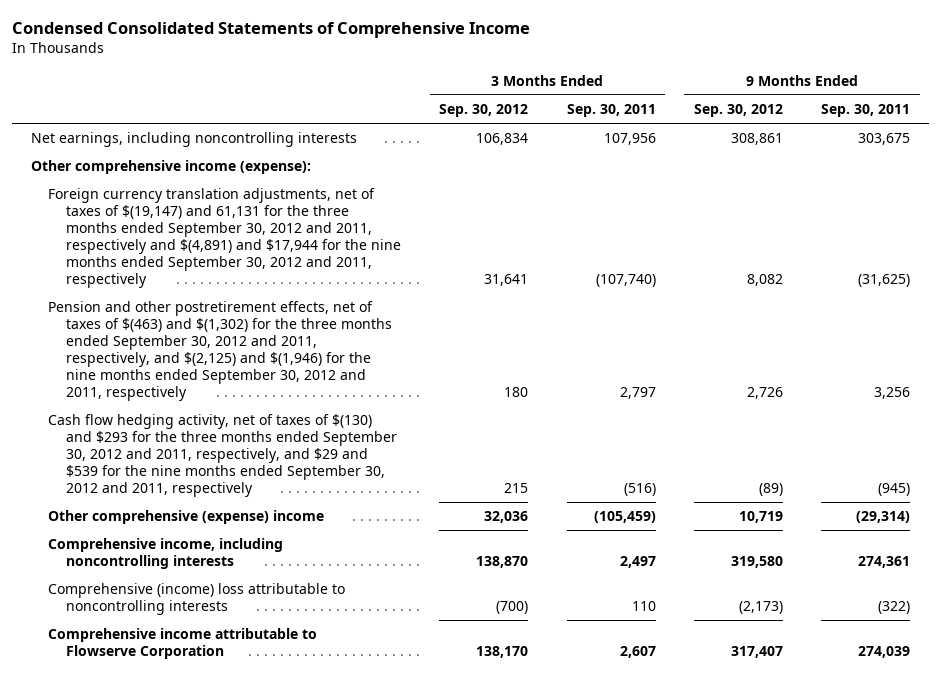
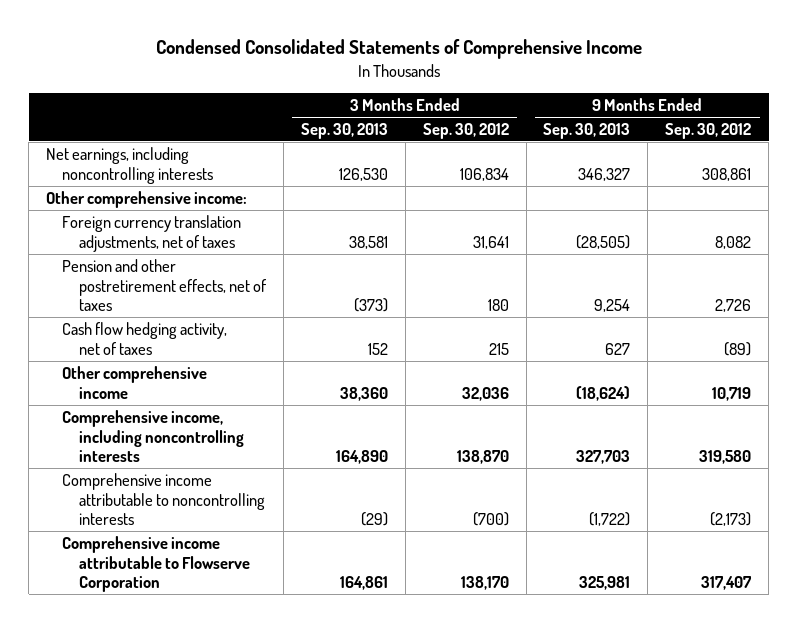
- | 3 Months Ended Sep. 30, 2012 | 3 Months Ended Sep. 30, 2011 | 9 Months Ended Sep. 30, 2012 | 9 Months Ended Sep. 30, 2011
+ | 3 Months Ended Sep. 30, 2013 | 3 Months Ended Sep. 30, 2012 | 9 Months Ended Sep. 30, 2013 | 9 Months Ended Sep. 30, 2012
- Other comprehensive income (expense):
- Foreign currency translation adjustments, net of taxes of $(19,147) and 61,131 for the three months ended September 30, 2012 and 2011, respectively and $(4,891) and $17,944 for the nine months ended September 30, 2012 and 2011, respectively | 31,641 | (107,740) | 8,082 | (31,625)
- Pension and other postretirement effects, net of taxes of $(463) and $(1,302) for the three months ended September 30, 2012 and 2011, respectively, and $(2,125) and $(1,946) for the nine months ended September 30, 2012 and 2011, respectively | 180 | 2,797 | 2,726 | 3,256
- Cash flow hedging activity, net of taxes of $(130) and $293 for the three months ended September 30, 2012 and 2011, respectively, and $29 and $539 for the nine months ended September 30, 2012 and 2011, respectively | 215 | (516) | (89) | (945)
- Other comprehensive (expense) income | 32,036 | (105,459) | 10,719 | (29,314)
+ Other comprehensive income:
+ Foreign currency translation adjustments, net of taxes | 38,581 | 31,641 | (28,505) | 8,082
+ Pension and other postretirement effects, net of taxes | (373) | 180 | 9,254 | 2,726
+ Cash flow hedging activity, net of taxes | 152 | 215 | 627 | (89)
+ Other comprehensive income | 38,360 | 32,036 | (18,624) | 10,719
- Comprehensive (income) loss attributable to noncontrolling interests | (700) | 110 | (2,173) | (322)
+ Comprehensive income attributable to noncontrolling interests | (29) | (700) | (1,722) | (2,173)

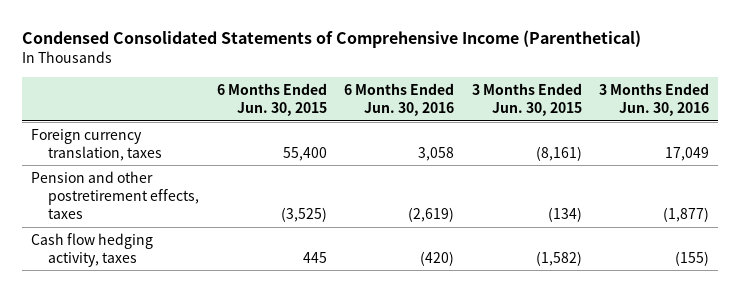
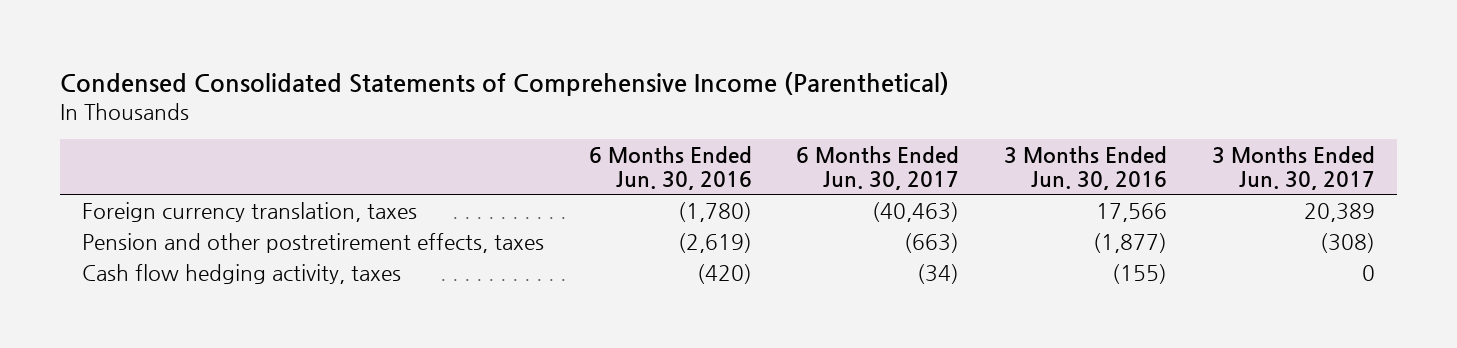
- | 6 Months Ended Jun. 30, 2015 | 6 Months Ended Jun. 30, 2016 | 3 Months Ended Jun. 30, 2015 | 3 Months Ended Jun. 30, 2016
+ | 6 Months Ended Jun. 30, 2016 | 6 Months Ended Jun. 30, 2017 | 3 Months Ended Jun. 30, 2016 | 3 Months Ended Jun. 30, 2017
- Foreign currency translation, taxes | 55,400 | 3,058 | (8,161) | 17,049
+ Foreign currency translation, taxes | (1,780) | (40,463) | 17,566 | 20,389

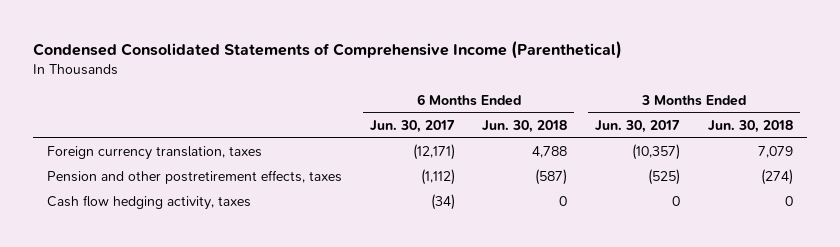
- | 6 Months Ended Jun. 30, 2016 | 6 Months Ended Jun. 30, 2017 | 3 Months Ended Jun. 30, 2016 | 3 Months Ended Jun. 30, 2017
+ | 6 Months Ended Jun. 30, 2017 | 6 Months Ended Jun. 30, 2018 | 3 Months Ended Jun. 30, 2017 | 3 Months Ended Jun. 30, 2018
- Foreign currency translation, taxes | (1,780) | (40,463) | 17,566 | 20,389
- Pension and other postretirement effects, taxes | (2,619) | (663) | (1,877) | (308)
+ Foreign currency translation, taxes | (12,171) | 4,788 | (10,357) | 7,079
+ Pension and other postretirement effects, taxes | (1,112) | (587) | (525) | (274)

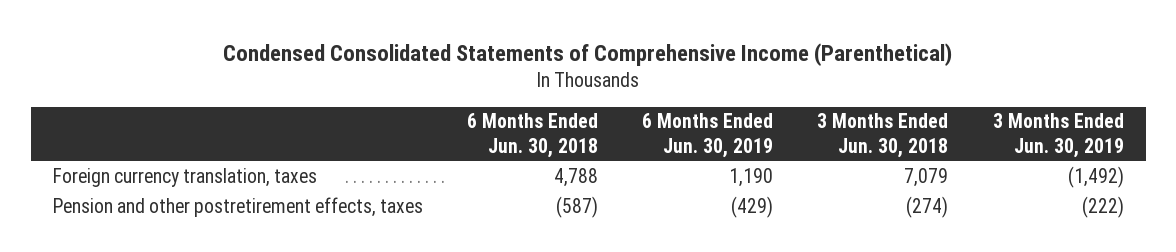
- | 6 Months Ended Jun. 30, 2017 | 6 Months Ended Jun. 30, 2018 | 3 Months Ended Jun. 30, 2017 | 3 Months Ended Jun. 30, 2018
+ | 6 Months Ended Jun. 30, 2018 | 6 Months Ended Jun. 30, 2019 | 3 Months Ended Jun. 30, 2018 | 3 Months Ended Jun. 30, 2019
- Cash flow hedging activity, taxes | (34) | 0 | 0 | 0

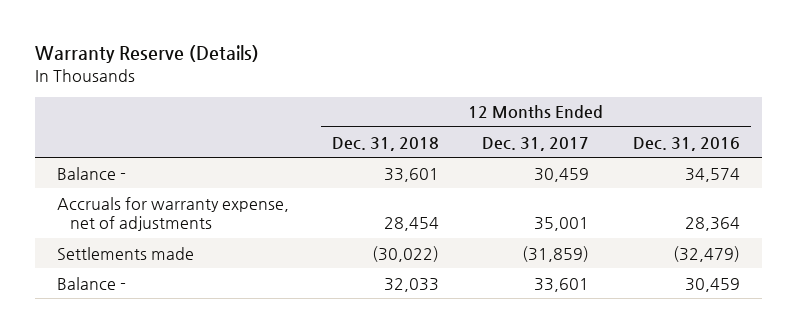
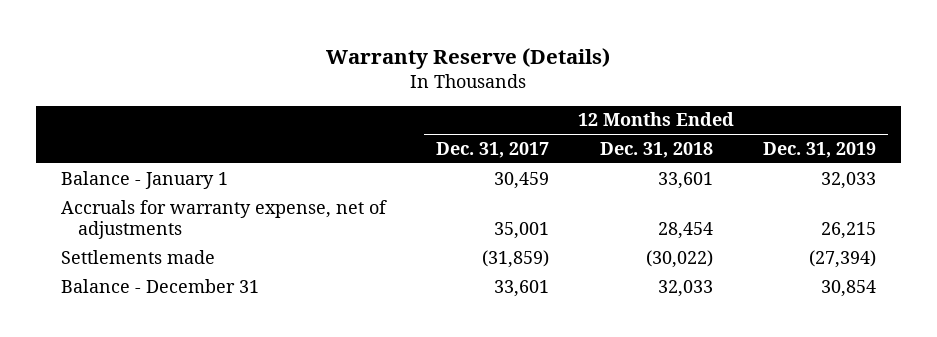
- | 12 Months Ended Dec. 31, 2018 | 12 Months Ended Dec. 31, 2017 | 12 Months Ended Dec. 31, 2016
+ | 12 Months Ended Dec. 31, 2017 | 12 Months Ended Dec. 31, 2018 | 12 Months Ended Dec. 31, 2019
- Balance - | 33,601 | 30,459 | 34,574
+ Balance - January 1 | 30,459 | 33,601 | 32,033
- Balance - | 32,033 | 33,601 | 30,459
+ Balance - December 31 | 33,601 | 32,033 | 30,854

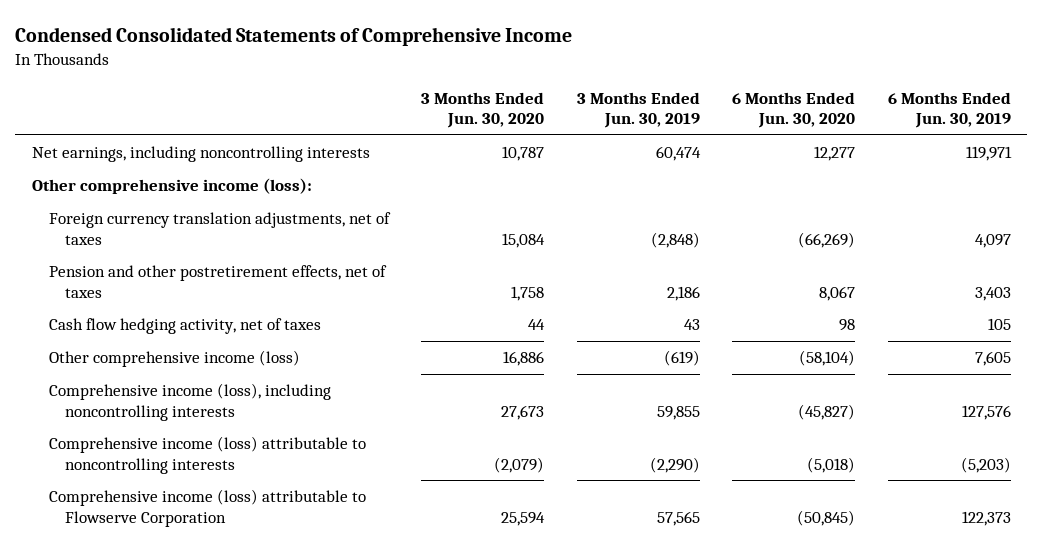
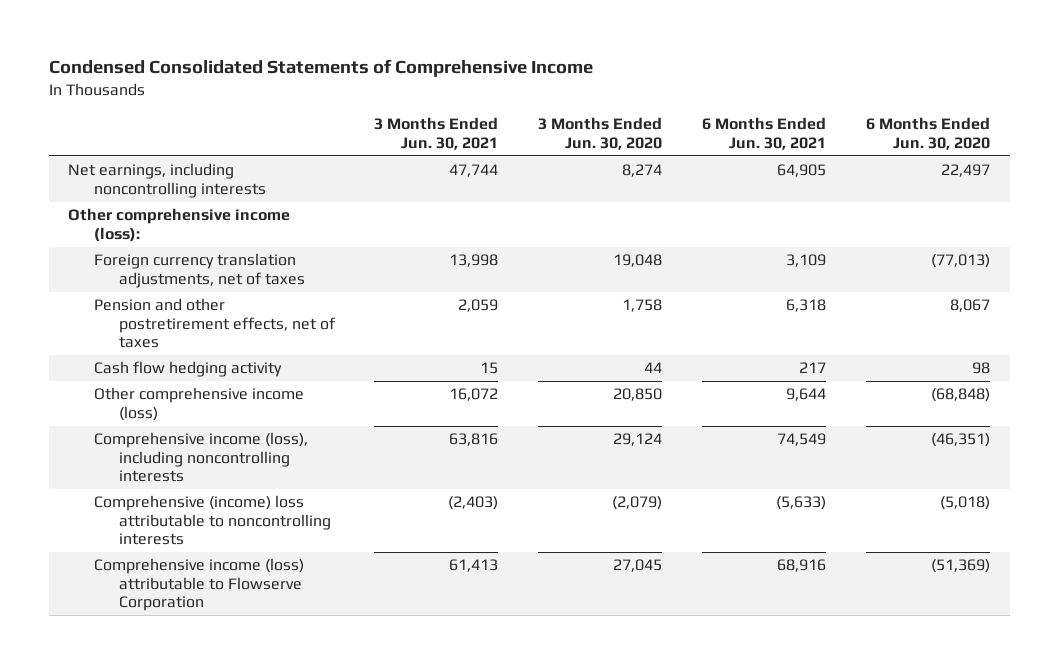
- | 3 Months Ended Jun. 30, 2020 | 3 Months Ended Jun. 30, 2019 | 6 Months Ended Jun. 30, 2020 | 6 Months Ended Jun. 30, 2019
+ | 3 Months Ended Jun. 30, 2021 | 3 Months Ended Jun. 30, 2020 | 6 Months Ended Jun. 30, 2021 | 6 Months Ended Jun. 30, 2020
- Net earnings, including noncontrolling interests | 10,787 | 60,474 | 12,277 | 119,971
+ Net earnings, including noncontrolling interests | 47,744 | 8,274 | 64,905 | 22,497
- Foreign currency translation adjustments, net of taxes | 15,084 | (2,848) | (66,269) | 4,097
+ Foreign currency translation adjustments, net of taxes | 13,998 | 19,048 | 3,109 | (77,013)
- Cash flow hedging activity, net of taxes | 44 | 43 | 98 | 105
- Other comprehensive income (loss) | 16,886 | (619) | (58,104) | 7,605
- Comprehensive income (loss), including noncontrolling interests | 27,673 | 59,855 | (45,827) | 127,576
- Comprehensive income (loss) attributable to noncontrolling interests | (2,079) | (2,290) | (5,018) | (5,203)
- Comprehensive income (loss) attributable to Flowserve Corporation | 25,594 | 57,565 | (50,845) | 122,373
+ Cash flow hedging activity | 15 | 44 | 217 | 98
+ Other comprehensive income (loss) | 16,072 | 20,850 | 9,644 | (68,848)
+ Comprehensive income (loss), including noncontrolling interests | 63,816 | 29,124 | 74,549 | (46,351)
+ Comprehensive (income) loss attributable to noncontrolling interests | (2,403) | (2,079) | (5,633) | (5,018)
+ Comprehensive income (loss) attributable to Flowserve Corporation | 61,413 | 27,045 | 68,916 | (51,369)

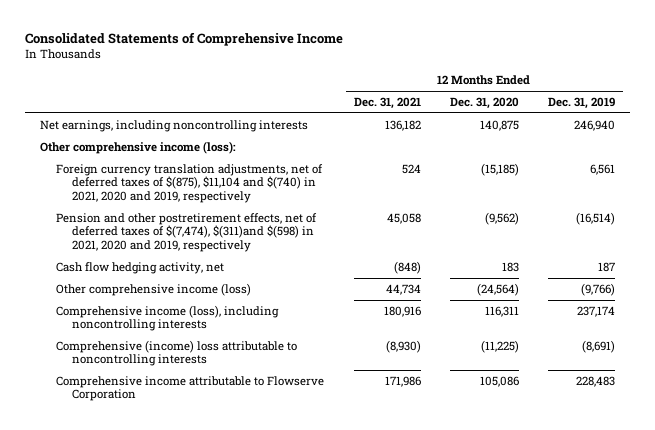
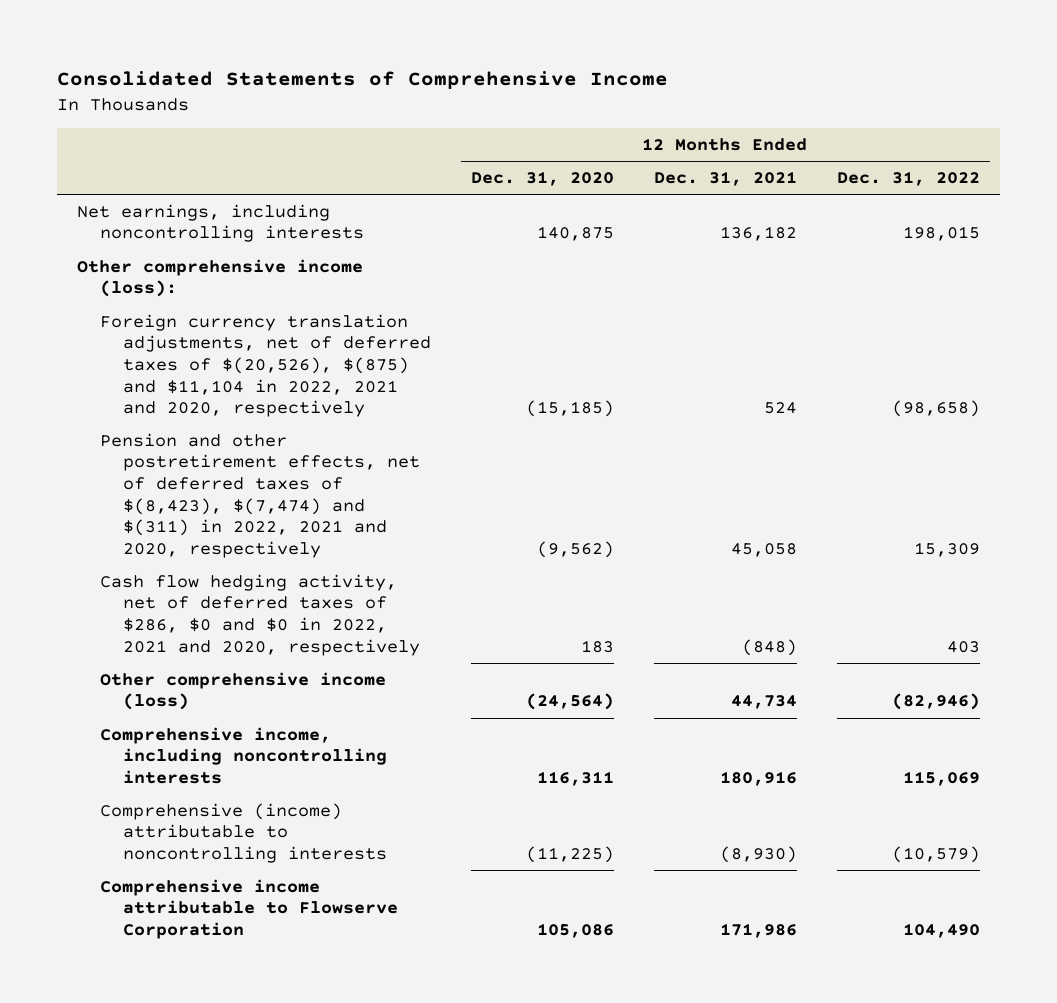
- | 12 Months Ended Dec. 31, 2021 | 12 Months Ended Dec. 31, 2020 | 12 Months Ended Dec. 31, 2019
+ | 12 Months Ended Dec. 31, 2020 | 12 Months Ended Dec. 31, 2021 | 12 Months Ended Dec. 31, 2022
- Foreign currency translation adjustments, net of deferred taxes of $(875), $11,104 and $(740) in 2021, 2020 and 2019, respectively | 524 | (15,185) | 6,561
- Pension and other postretirement effects, net of deferred taxes of $(7,474), $(311)and $(598) in 2021, 2020 and 2019, respectively | 45,058 | (9,562) | (16,514)
- Cash flow hedging activity, net | (848) | 183 | 187
+ Foreign currency translation adjustments, net of deferred taxes of $(20,526), $(875) and $11,104 in 2022, 2021 and 2020, respectively | (15,185) | 524 | (98,658)
+ Pension and other postretirement effects, net of deferred taxes of $(8,423), $(7,474) and $(311) in 2022, 2021 and 2020, respectively | (9,562) | 45,058 | 15,309
+ Cash flow hedging activity, net of deferred taxes of $286, $0 and $0 in 2022, 2021 and 2020, respectively | 183 | (848) | 403
- Comprehensive income (loss), including noncontrolling interests | 180,916 | 116,311 | 237,174
- Comprehensive (income) loss attributable to noncontrolling interests | (8,930) | (11,225) | (8,691)
+ Comprehensive income, including noncontrolling interests | 116,311 | 180,916 | 115,069
+ Comprehensive (income) attributable to noncontrolling interests | (11,225) | (8,930) | (10,579)

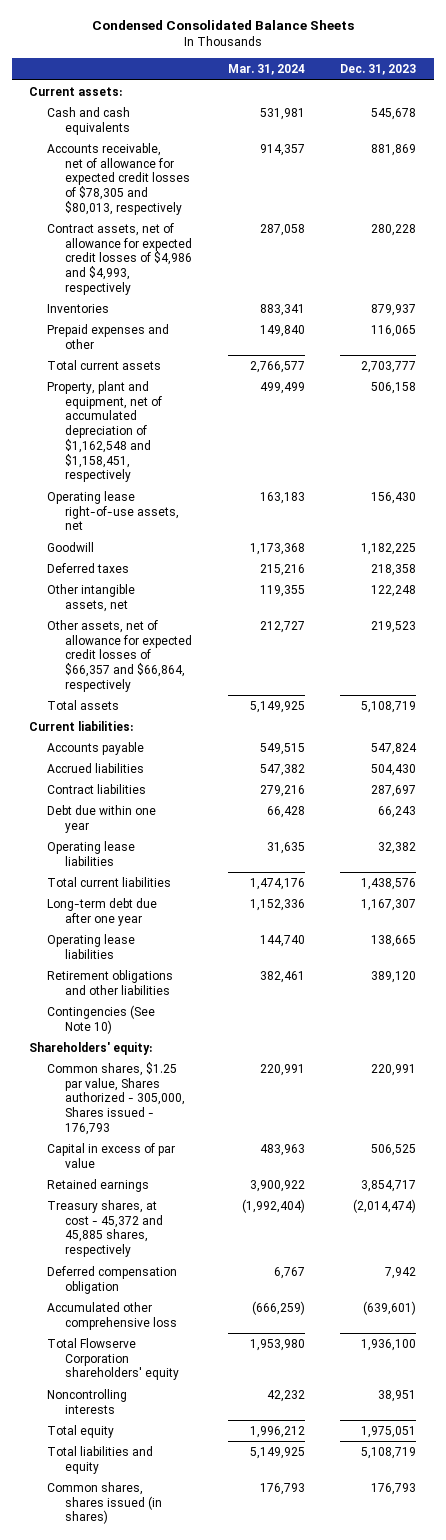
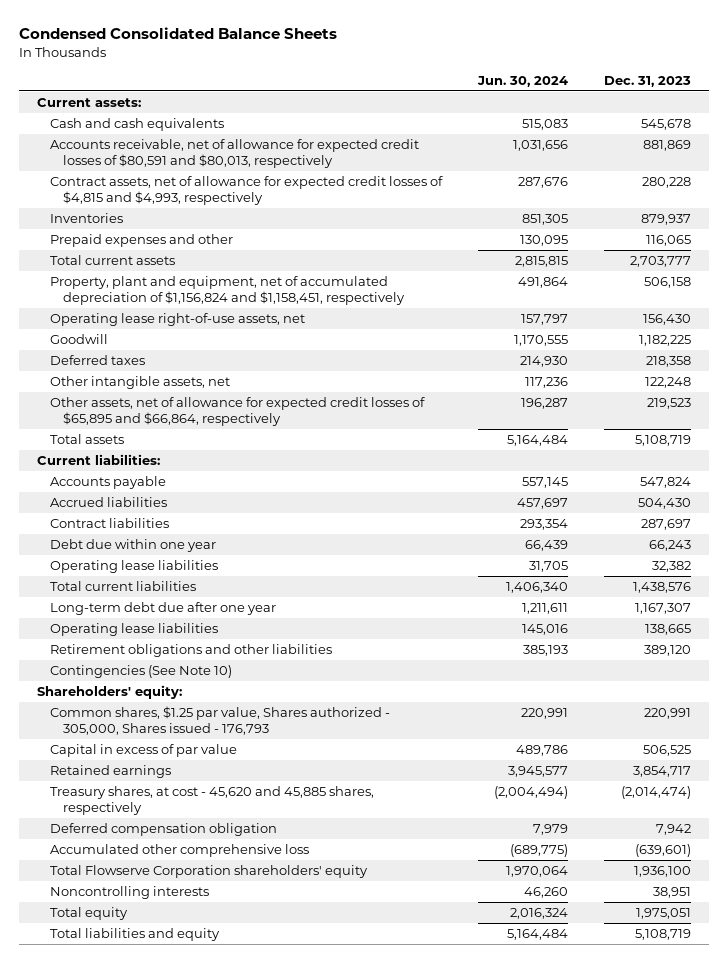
- | Mar. 31, 2024 | Dec. 31, 2023
+ | Jun. 30, 2024 | Dec. 31, 2023
- Accounts receivable, net of allowance for expected credit losses of $78,305 and $80,013, respectively | 914,357 | 881,869
- Contract assets, net of allowance for expected credit losses of $4,986 and $4,993, respectively | 287,058 | 280,228
+ Accounts receivable, net of allowance for expected credit losses of $80,591 and $80,013, respectively | 1,031,656 | 881,869
+ Contract assets, net of allowance for expected credit losses of $4,815 and $4,993, respectively | 287,676 | 280,228
- Property, plant and equipment, net of accumulated depreciation of $1,162,548 and $1,158,451, respectively | 499,499 | 506,158
+ Property, plant and equipment, net of accumulated depreciation of $1,156,824 and $1,158,451, respectively | 491,864 | 506,158
- Other assets, net of allowance for expected credit losses of $66,357 and $66,864, respectively | 212,727 | 219,523
+ Other assets, net of allowance for expected credit losses of $65,895 and $66,864, respectively | 196,287 | 219,523
- Treasury shares, at cost - 45,372 and 45,885 shares, respectively | (1,992,404) | (2,014,474)
+ Treasury shares, at cost - 45,620 and 45,885 shares, respectively | (2,004,494) | (2,014,474)
- Common shares, shares issued (in shares) | 176,793 | 176,793

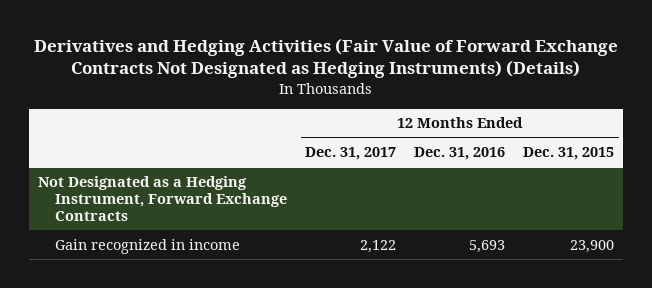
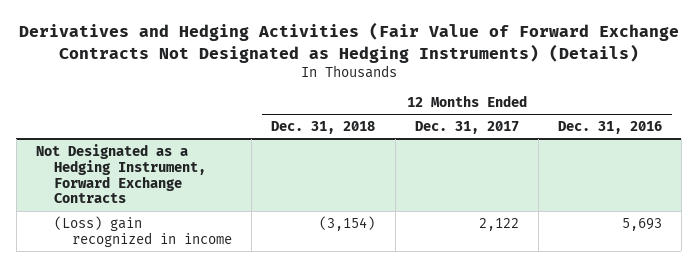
- | 12 Months Ended Dec. 31, 2017 | 12 Months Ended Dec. 31, 2016 | 12 Months Ended Dec. 31, 2015
+ | 12 Months Ended Dec. 31, 2018 | 12 Months Ended Dec. 31, 2017 | 12 Months Ended Dec. 31, 2016
@ Not Designated as a Hedging Instrument, Forward Exchange Contracts
- Gain recognized in income | 2,122 | 5,693 | 23,900
+ (Loss) gain recognized in income | (3,154) | 2,122 | 5,693

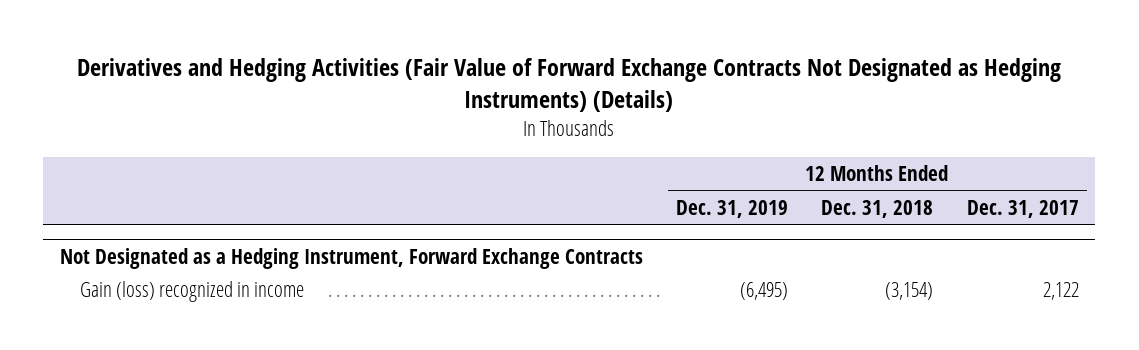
- | 12 Months Ended Dec. 31, 2018 | 12 Months Ended Dec. 31, 2017 | 12 Months Ended Dec. 31, 2016
+ | 12 Months Ended Dec. 31, 2019 | 12 Months Ended Dec. 31, 2018 | 12 Months Ended Dec. 31, 2017
@ Not Designated as a Hedging Instrument, Forward Exchange Contracts
- (Loss) gain recognized in income | (3,154) | 2,122 | 5,693
+ Gain (loss) recognized in income | (6,495) | (3,154) | 2,122

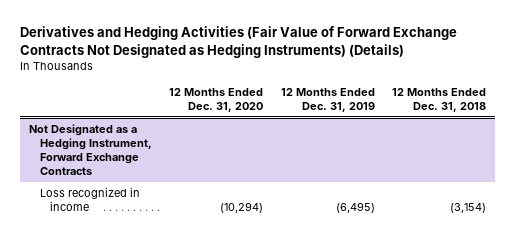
- | 12 Months Ended Dec. 31, 2019 | 12 Months Ended Dec. 31, 2018 | 12 Months Ended Dec. 31, 2017
+ | 12 Months Ended Dec. 31, 2020 | 12 Months Ended Dec. 31, 2019 | 12 Months Ended Dec. 31, 2018
@ Not Designated as a Hedging Instrument, Forward Exchange Contracts
- Gain (loss) recognized in income | (6,495) | (3,154) | 2,122
+ Loss recognized in income | (10,294) | (6,495) | (3,154)

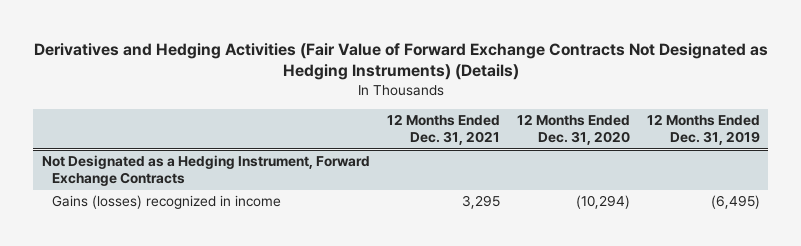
- | 12 Months Ended Dec. 31, 2020 | 12 Months Ended Dec. 31, 2019 | 12 Months Ended Dec. 31, 2018
+ | 12 Months Ended Dec. 31, 2021 | 12 Months Ended Dec. 31, 2020 | 12 Months Ended Dec. 31, 2019
@ Not Designated as a Hedging Instrument, Forward Exchange Contracts
- Loss recognized in income | (10,294) | (6,495) | (3,154)
+ Gains (losses) recognized in income | 3,295 | (10,294) | (6,495)

